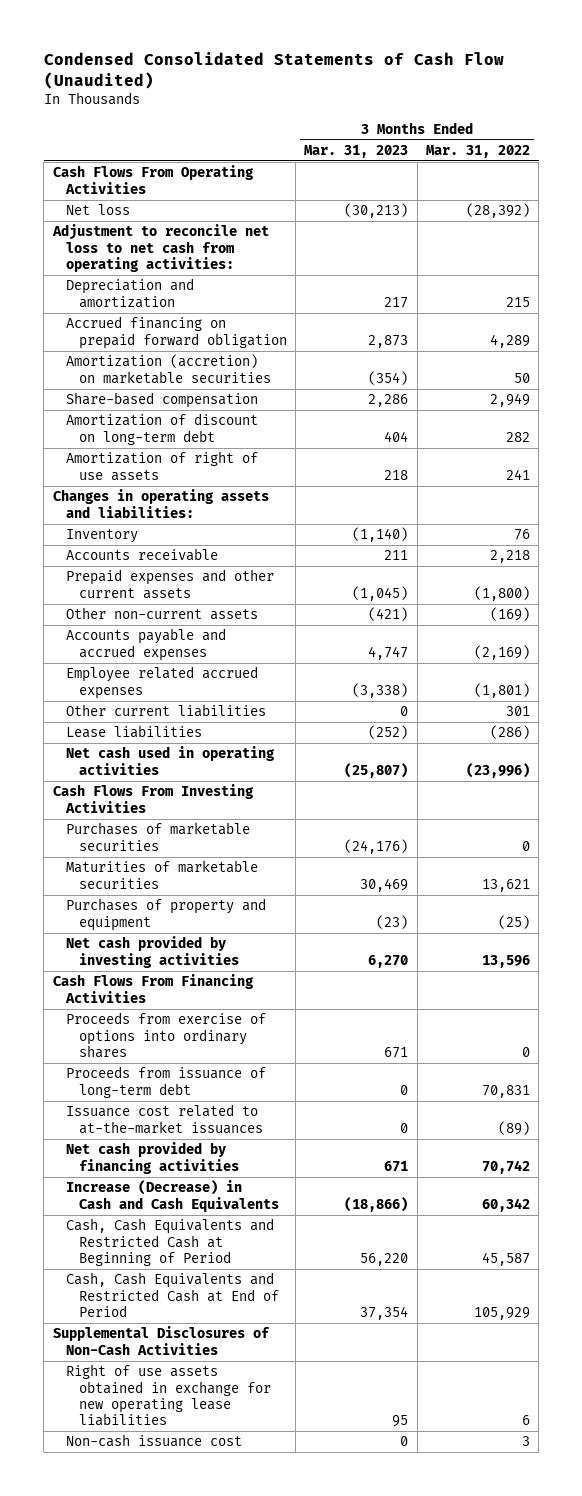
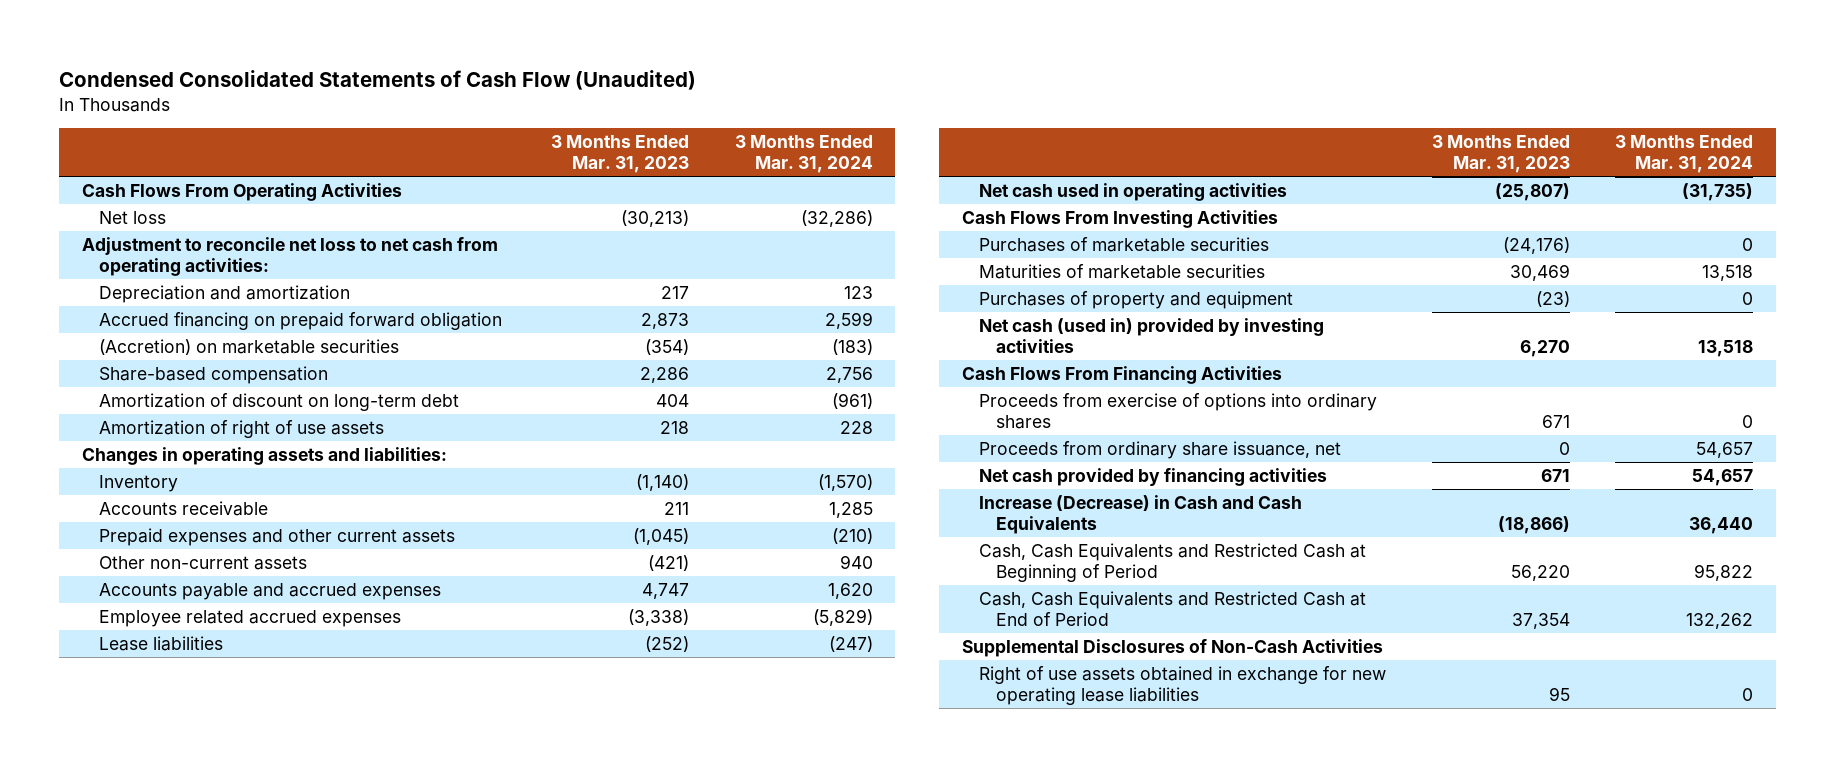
- | 3 Months Ended Mar. 31, 2023 | 3 Months Ended Mar. 31, 2022
+ | 3 Months Ended Mar. 31, 2023 | 3 Months Ended Mar. 31, 2024
- Amortization (accretion) on marketable securities | (354) | 50
+ (Accretion) on marketable securities | (354) | (183)
- Other current liabilities | 0 | 301
- Net cash provided by investing activities | 6,270 | 13,596
+ Net cash (used in) provided by investing activities | 6,270 | 13,518
- Proceeds from issuance of long-term debt | 0 | 70,831
- Issuance cost related to at-the-market issuances | 0 | (89)
+ Proceeds from ordinary share issuance, net | 0 | 54,657
- Non-cash issuance cost | 0 | 3

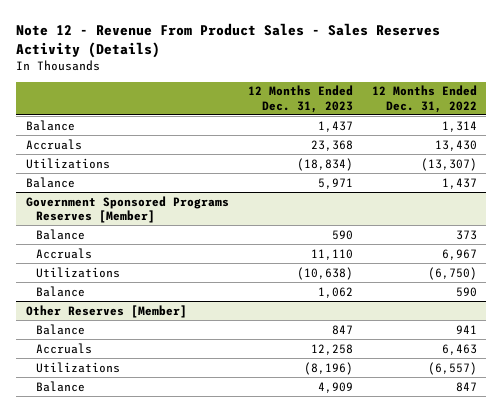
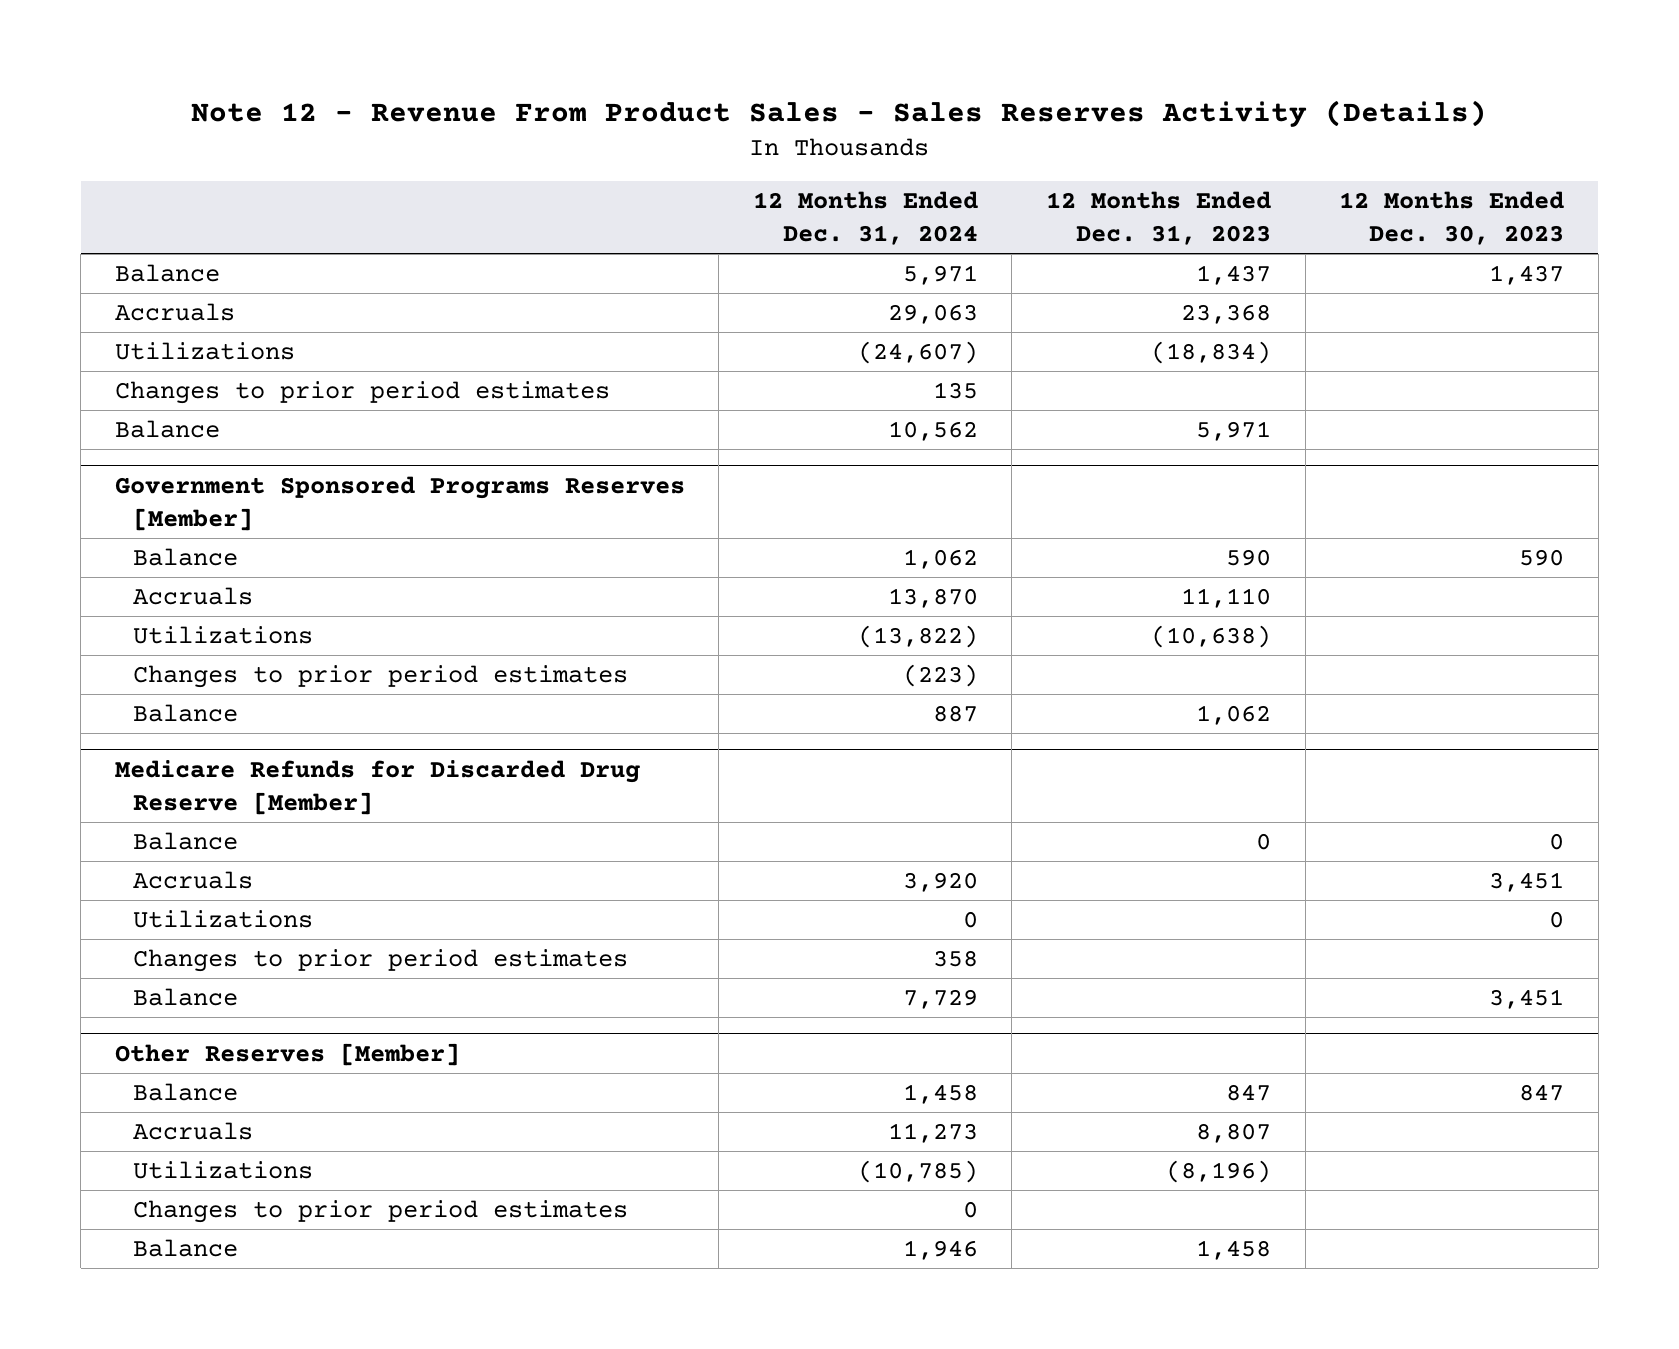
- | 12 Months Ended Dec. 31, 2023 | 12 Months Ended Dec. 31, 2022
+ | 12 Months Ended Dec. 31, 2024 | 12 Months Ended Dec. 31, 2023 | 12 Months Ended Dec. 30, 2023
+ Changes to prior period estimates | 135 | |
@ Government Sponsored Programs Reserves [Member]
+ Changes to prior period estimates | (223) | |
+ Medicare Refunds for Discarded Drug Reserve [Member]
+ Balance | | 0 | 0
+ Accruals | 3,920 | | 3,451
+ Utilizations | 0 | | 0
+ Changes to prior period estimates | 358 | |
+ Balance | 7,729 | | 3,451
@ Other Reserves [Member]
- Accruals | 12,258 | 6,463
+ Accruals | 11,273 | 8,807 |
- Balance | 4,909 | 847
+ Changes to prior period estimates | 0 | |
+ Balance | 1,946 | 1,458 |

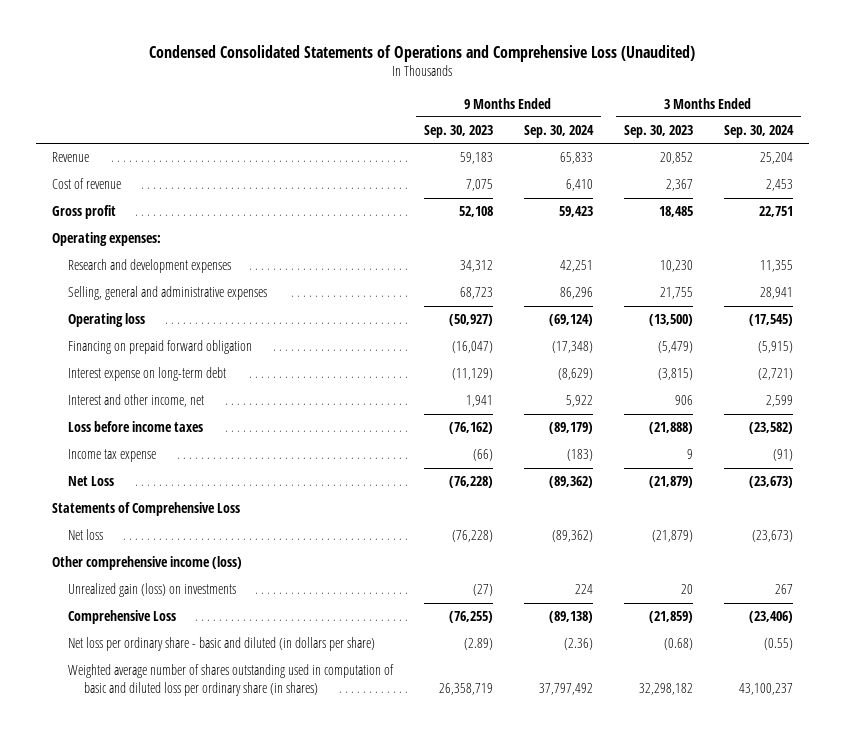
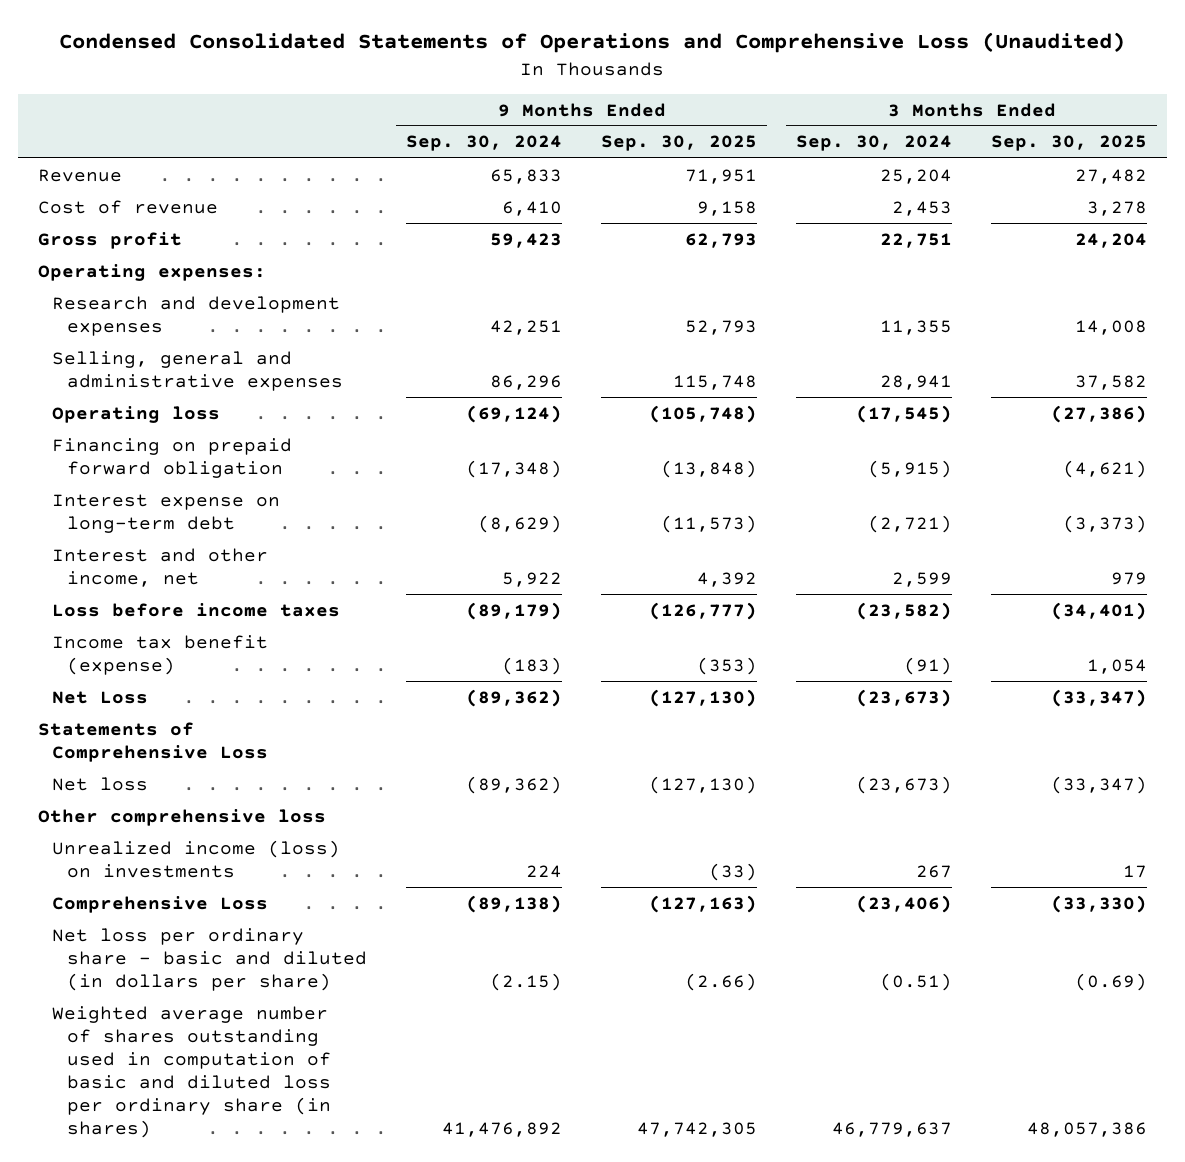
- | 9 Months Ended Sep. 30, 2023 | 9 Months Ended Sep. 30, 2024 | 3 Months Ended Sep. 30, 2023 | 3 Months Ended Sep. 30, 2024
+ | 9 Months Ended Sep. 30, 2024 | 9 Months Ended Sep. 30, 2025 | 3 Months Ended Sep. 30, 2024 | 3 Months Ended Sep. 30, 2025
- Income tax expense | (66) | (183) | 9 | (91)
+ Income tax benefit (expense) | (183) | (353) | (91) | 1,054
- Other comprehensive income (loss)
- Unrealized gain (loss) on investments | (27) | 224 | 20 | 267
+ Other comprehensive loss
+ Unrealized income (loss) on investments | 224 | (33) | 267 | 17
- Net loss per ordinary share - basic and diluted (in dollars per share) | (2.89) | (2.36) | (0.68) | (0.55)
- Weighted average number of shares outstanding used in computation of basic and diluted loss per ordinary share (in shares) | 26,358,719 | 37,797,492 | 32,298,182 | 43,100,237
+ Net loss per ordinary share - basic and diluted (in dollars per share) | (2.15) | (2.66) | (0.51) | (0.69)
+ Weighted average number of shares outstanding used in computation of basic and diluted loss per ordinary share (in shares) | 41,476,892 | 47,742,305 | 46,779,637 | 48,057,386

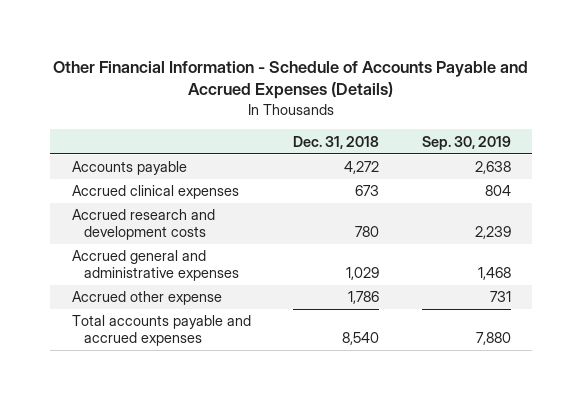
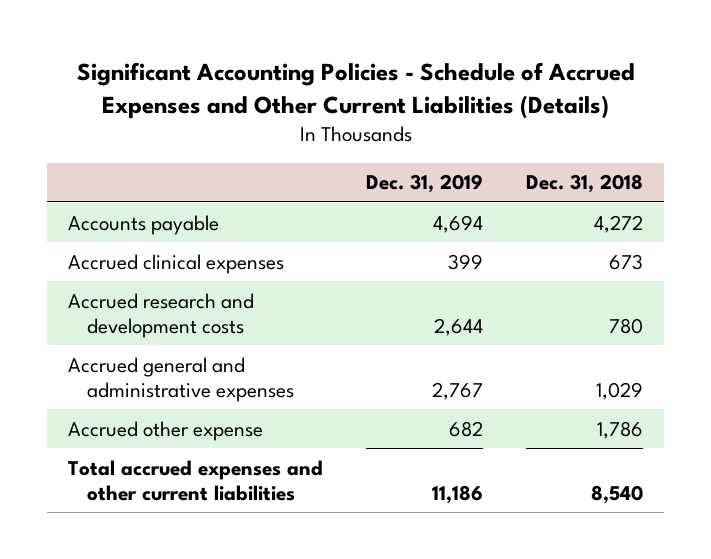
- Other Financial Information - Schedule of Accounts Payable and Accrued Expenses (Details)
+ Significant Accounting Policies - Schedule of Accrued Expenses and Other Current Liabilities (Details)
- | Dec. 31, 2018 | Sep. 30, 2019
+ | Dec. 31, 2019 | Dec. 31, 2018
- Total accounts payable and accrued expenses | 8,540 | 7,880
+ Total accrued expenses and other current liabilities | 11,186 | 8,540

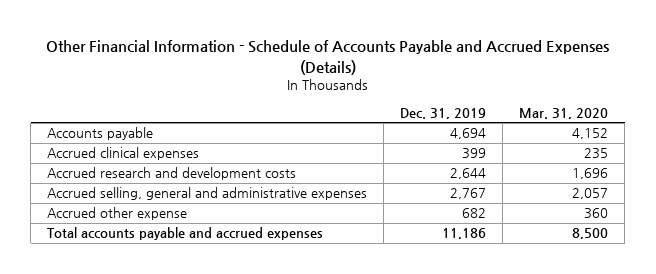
- Significant Accounting Policies - Schedule of Accrued Expenses and Other Current Liabilities (Details)
+ Other Financial Information - Schedule of Accounts Payable and Accrued Expenses (Details)
- | Dec. 31, 2019 | Dec. 31, 2018
+ | Dec. 31, 2019 | Mar. 31, 2020
- Accrued general and administrative expenses | 2,767 | 1,029
+ Accrued selling, general and administrative expenses | 2,767 | 2,057
- Total accrued expenses and other current liabilities | 11,186 | 8,540
+ Total accounts payable and accrued expenses | 11,186 | 8,500

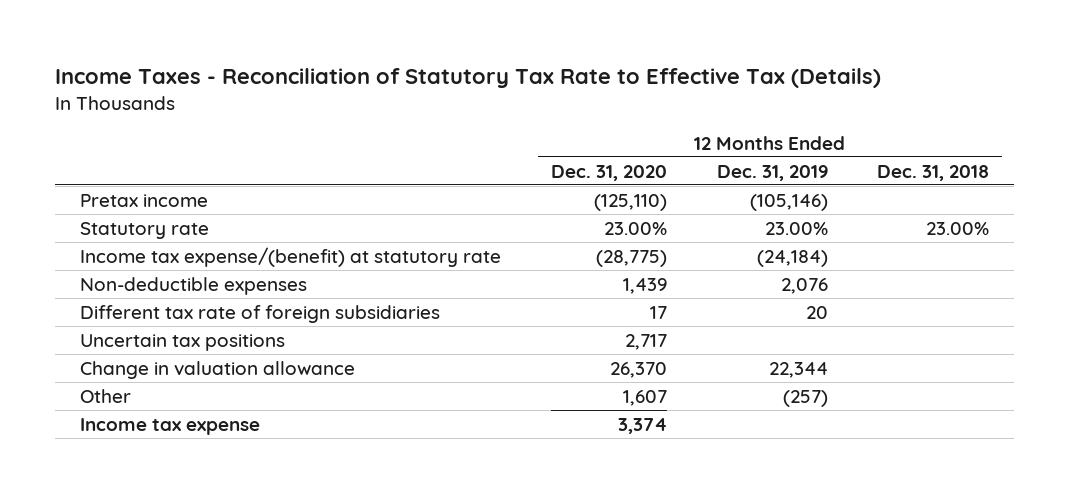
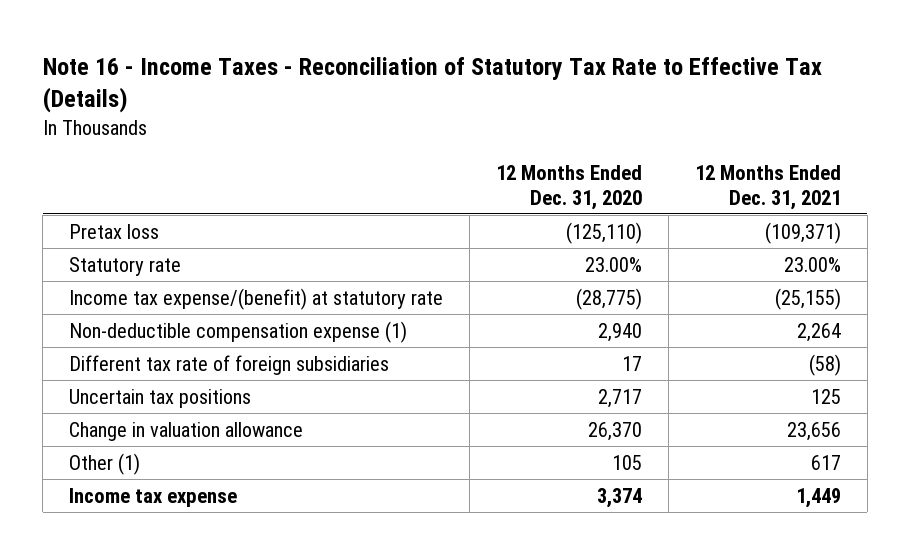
- Income Taxes - Reconciliation of Statutory Tax Rate to Effective Tax (Details)
+ Note 16 - Income Taxes - Reconciliation of Statutory Tax Rate to Effective Tax (Details)
- | 12 Months Ended Dec. 31, 2020 | 12 Months Ended Dec. 31, 2019 | 12 Months Ended Dec. 31, 2018
+ | 12 Months Ended Dec. 31, 2020 | 12 Months Ended Dec. 31, 2021
- Pretax income | (125,110) | (105,146) |
+ Pretax loss | (125,110) | (109,371)
- Non-deductible expenses | 1,439 | 2,076 |
+ Non-deductible compensation expense (1) | 2,940 | 2,264
- Other | 1,607 | (257) |
+ Other (1) | 105 | 617

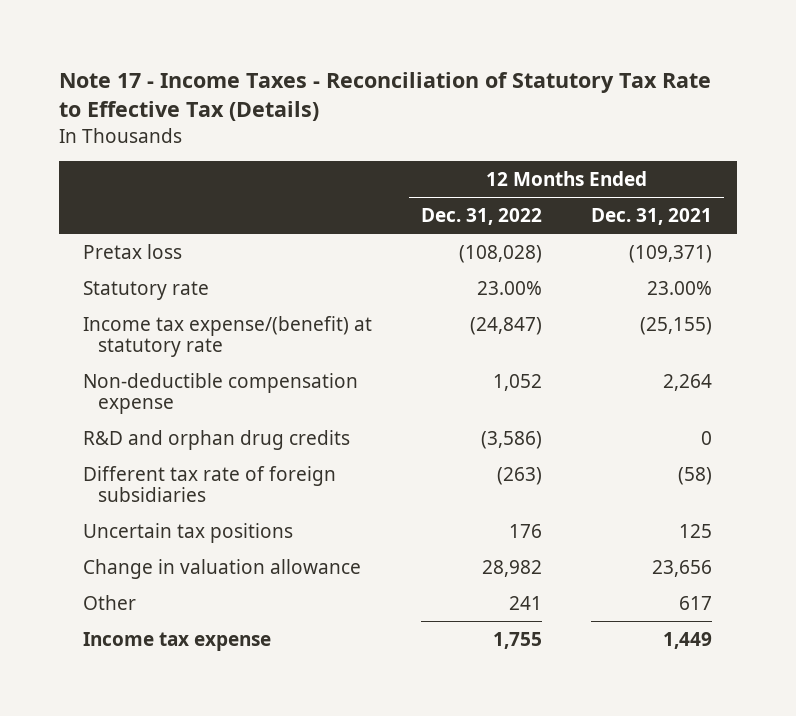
- Note 16 - Income Taxes - Reconciliation of Statutory Tax Rate to Effective Tax (Details)
+ Note 17 - Income Taxes - Reconciliation of Statutory Tax Rate to Effective Tax (Details)
- | 12 Months Ended Dec. 31, 2020 | 12 Months Ended Dec. 31, 2021
+ | 12 Months Ended Dec. 31, 2022 | 12 Months Ended Dec. 31, 2021
- Non-deductible compensation expense (1) | 2,940 | 2,264
+ Non-deductible compensation expense | 1,052 | 2,264
+ R&D and orphan drug credits | (3,586) | 0
- Other (1) | 105 | 617
+ Other | 241 | 617

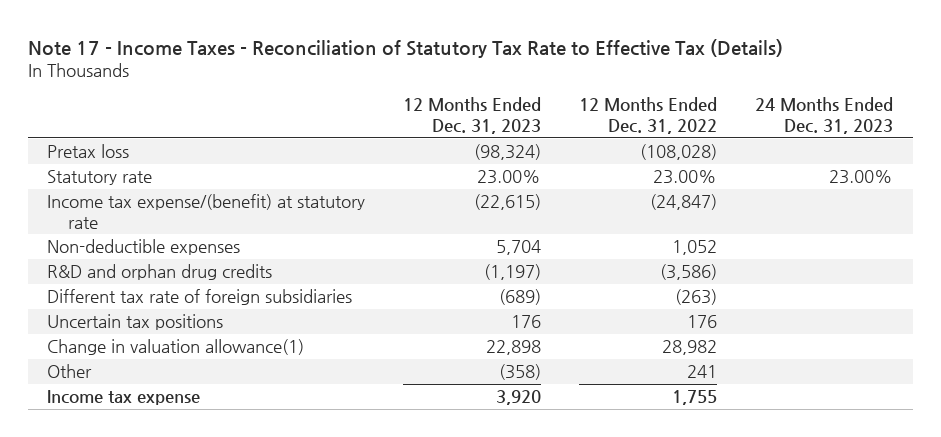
- | 12 Months Ended Dec. 31, 2022 | 12 Months Ended Dec. 31, 2021
+ | 12 Months Ended Dec. 31, 2023 | 12 Months Ended Dec. 31, 2022 | 24 Months Ended Dec. 31, 2023
- Non-deductible compensation expense | 1,052 | 2,264
+ Non-deductible expenses | 5,704 | 1,052 |
- Change in valuation allowance | 28,982 | 23,656
+ Change in valuation allowance(1) | 22,898 | 28,982 |

